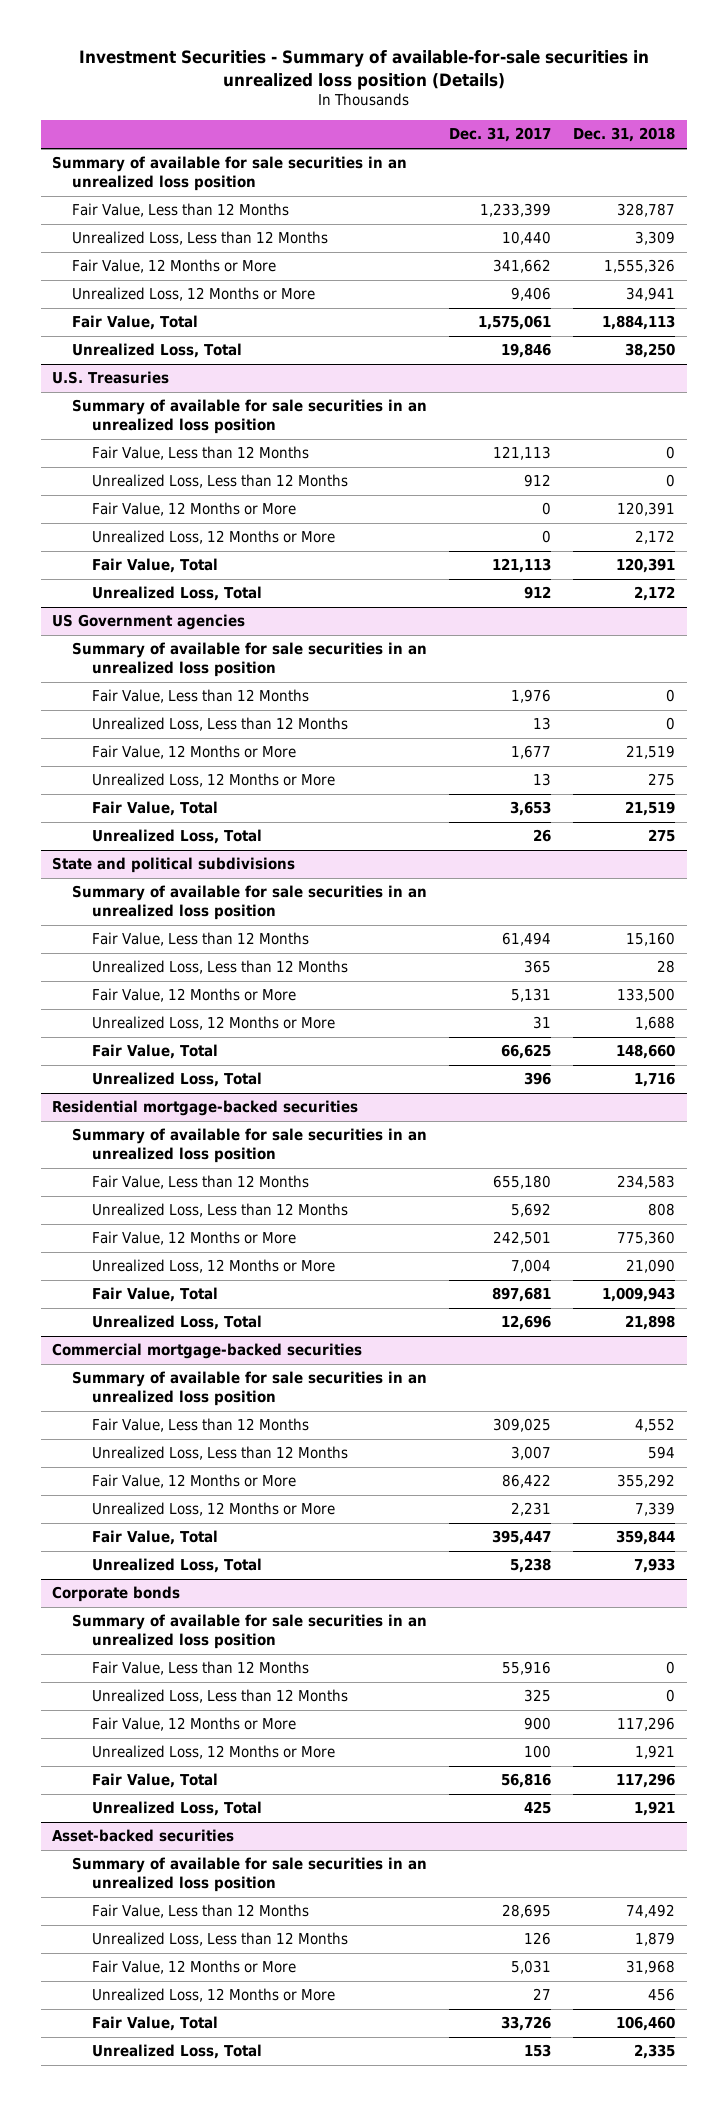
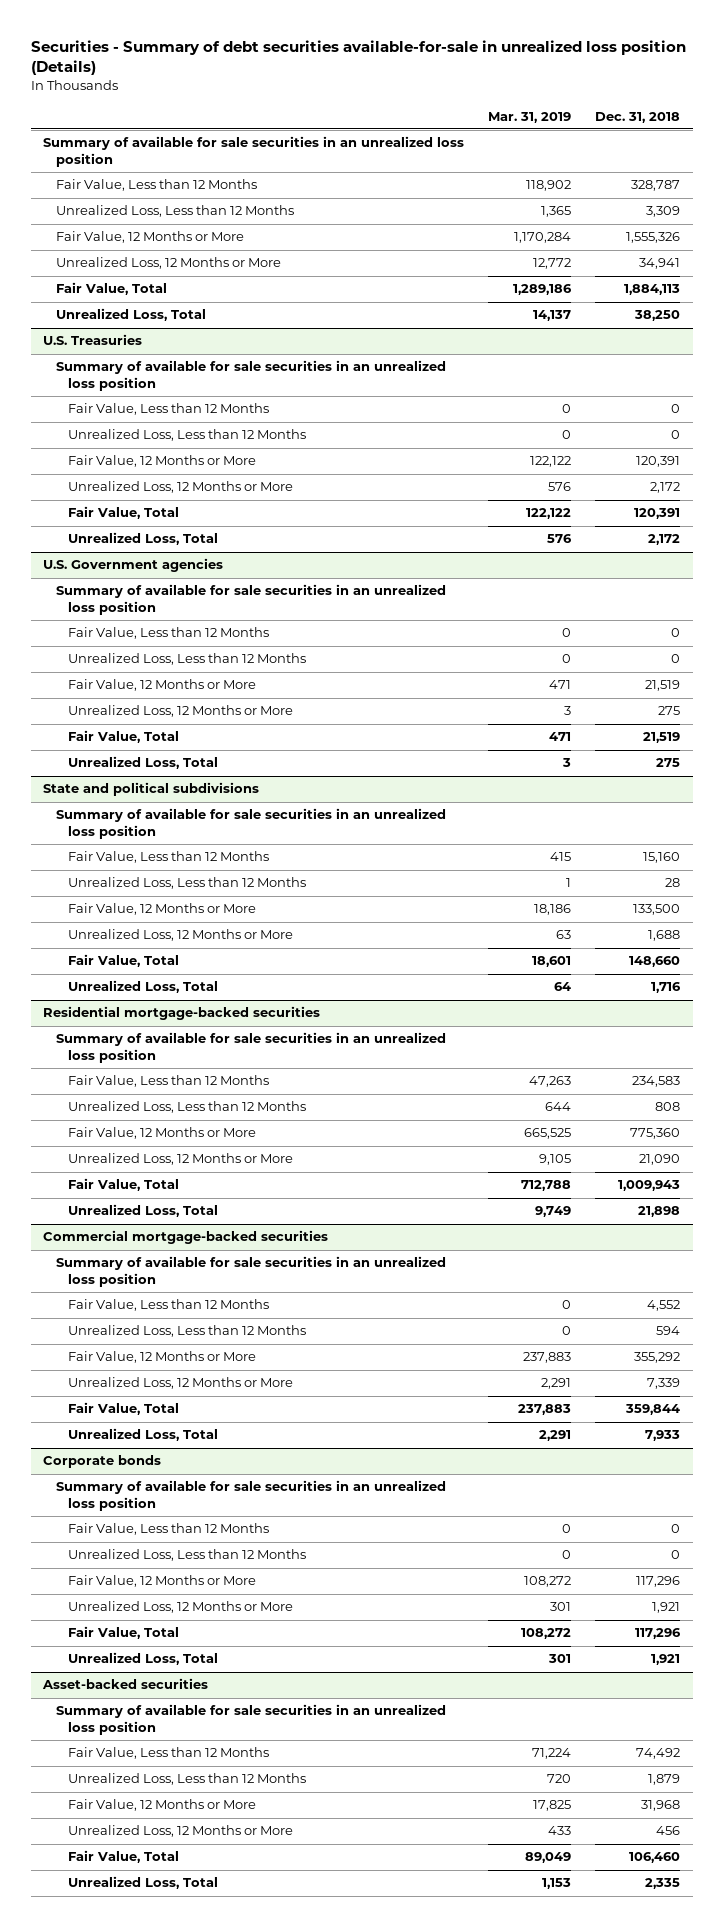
- Investment Securities - Summary of available-for-sale securities in unrealized loss position (Details)
+ Securities - Summary of debt securities available-for-sale in unrealized loss position (Details)
- | Dec. 31, 2017 | Dec. 31, 2018
+ | Mar. 31, 2019 | Dec. 31, 2018
- US Government agencies
+ U.S. Government agencies

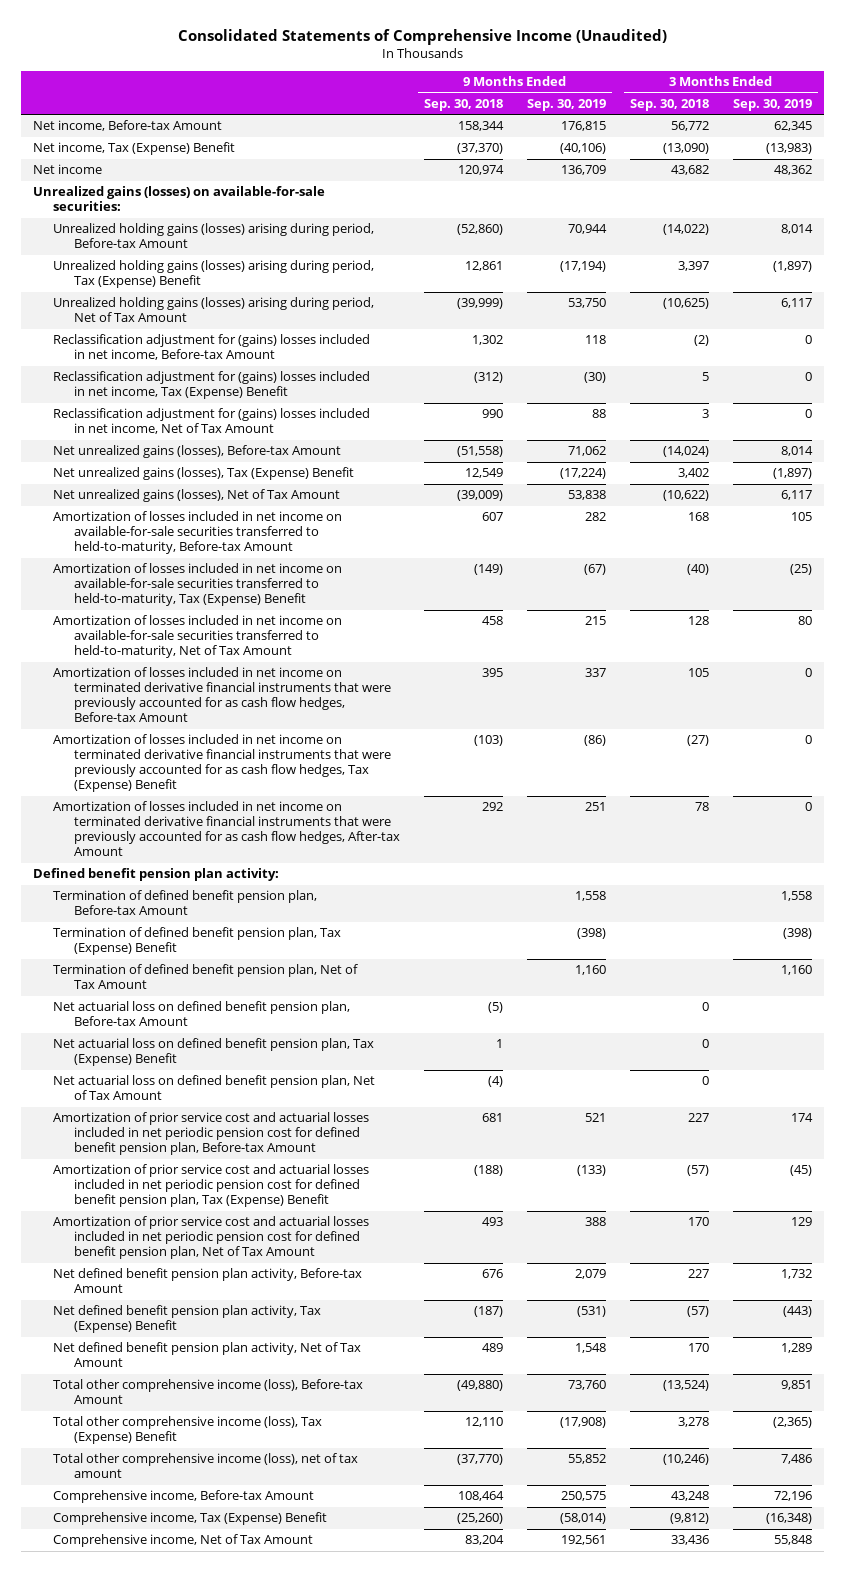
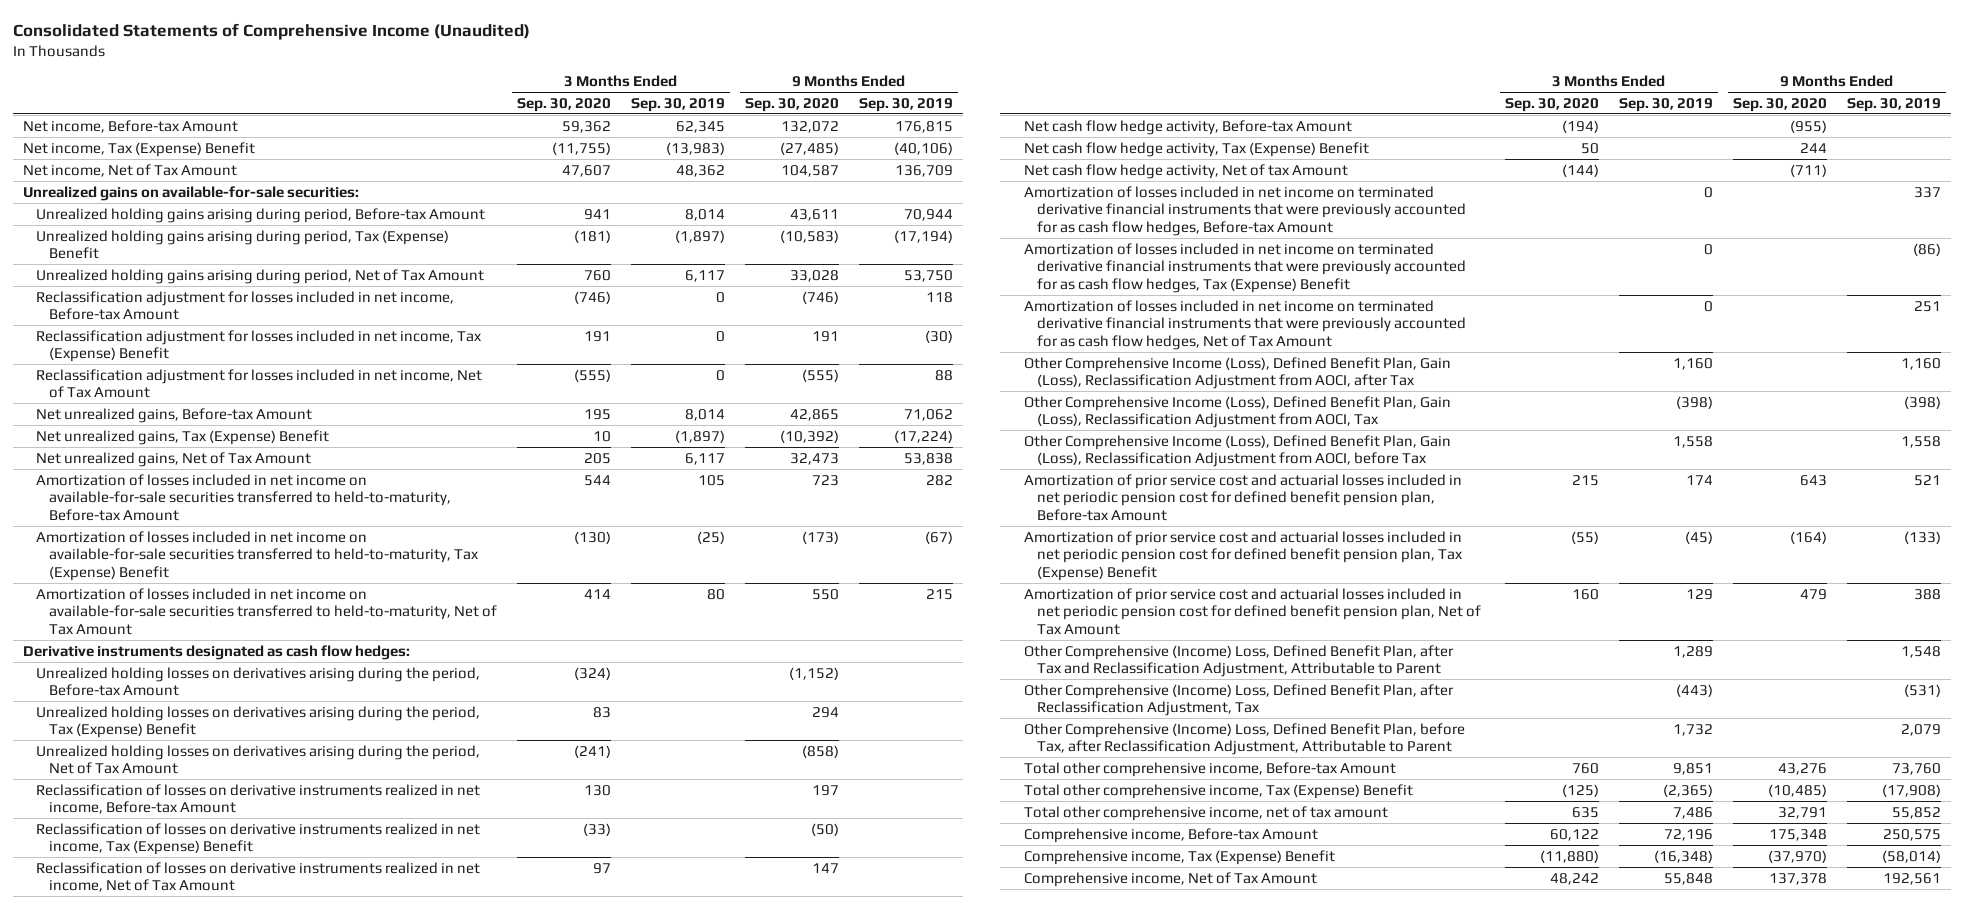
- | 9 Months Ended Sep. 30, 2018 | 9 Months Ended Sep. 30, 2019 | 3 Months Ended Sep. 30, 2018 | 3 Months Ended Sep. 30, 2019
+ | 3 Months Ended Sep. 30, 2020 | 3 Months Ended Sep. 30, 2019 | 9 Months Ended Sep. 30, 2020 | 9 Months Ended Sep. 30, 2019
- Net income | 120,974 | 136,709 | 43,682 | 48,362
- Unrealized gains (losses) on available-for-sale securities:
- Unrealized holding gains (losses) arising during period, Before-tax Amount | (52,860) | 70,944 | (14,022) | 8,014
- Unrealized holding gains (losses) arising during period, Tax (Expense) Benefit | 12,861 | (17,194) | 3,397 | (1,897)
- Unrealized holding gains (losses) arising during period, Net of Tax Amount | (39,999) | 53,750 | (10,625) | 6,117
- Reclassification adjustment for (gains) losses included in net income, Before-tax Amount | 1,302 | 118 | (2) | 0
- Reclassification adjustment for (gains) losses included in net income, Tax (Expense) Benefit | (312) | (30) | 5 | 0
- Reclassification adjustment for (gains) losses included in net income, Net of Tax Amount | 990 | 88 | 3 | 0
- Net unrealized gains (losses), Before-tax Amount | (51,558) | 71,062 | (14,024) | 8,014
- Net unrealized gains (losses), Tax (Expense) Benefit | 12,549 | (17,224) | 3,402 | (1,897)
- Net unrealized gains (losses), Net of Tax Amount | (39,009) | 53,838 | (10,622) | 6,117
+ Net income, Net of Tax Amount | 47,607 | 48,362 | 104,587 | 136,709
+ Unrealized gains on available-for-sale securities:
+ Unrealized holding gains arising during period, Before-tax Amount | 941 | 8,014 | 43,611 | 70,944
+ Unrealized holding gains arising during period, Tax (Expense) Benefit | (181) | (1,897) | (10,583) | (17,194)
+ Unrealized holding gains arising during period, Net of Tax Amount | 760 | 6,117 | 33,028 | 53,750
+ Reclassification adjustment for losses included in net income, Before-tax Amount | (746) | 0 | (746) | 118
+ Reclassification adjustment for losses included in net income, Tax (Expense) Benefit | 191 | 0 | 191 | (30)
+ Reclassification adjustment for losses included in net income, Net of Tax Amount | (555) | 0 | (555) | 88
+ Net unrealized gains, Before-tax Amount | 195 | 8,014 | 42,865 | 71,062
+ Net unrealized gains, Tax (Expense) Benefit | 10 | (1,897) | (10,392) | (17,224)
+ Net unrealized gains, Net of Tax Amount | 205 | 6,117 | 32,473 | 53,838
+ Derivative instruments designated as cash flow hedges:
+ Unrealized holding losses on derivatives arising during the period, Before-tax Amount | (324) | | (1,152) |
+ Unrealized holding losses on derivatives arising during the period, Tax (Expense) Benefit | 83 | | 294 |
+ Unrealized holding losses on derivatives arising during the period, Net of Tax Amount | (241) | | (858) |
+ Reclassification of losses on derivative instruments realized in net income, Before-tax Amount | 130 | | 197 |
+ Reclassification of losses on derivative instruments realized in net income, Tax (Expense) Benefit | (33) | | (50) |
+ Reclassification of losses on derivative instruments realized in net income, Net of Tax Amount | 97 | | 147 |
+ Net cash flow hedge activity, Before-tax Amount | (194) | | (955) |
+ Net cash flow hedge activity, Tax (Expense) Benefit | 50 | | 244 |
+ Net cash flow hedge activity, Net of tax Amount | (144) | | (711) |
- Amortization of losses included in net income on terminated derivative financial instruments that were previously accounted for as cash flow hedges, After-tax Amount | 292 | 251 | 78 | 0
- Defined benefit pension plan activity:
- Termination of defined benefit pension plan, Before-tax Amount | | 1,558 | | 1,558
- Termination of defined benefit pension plan, Tax (Expense) Benefit | | (398) | | (398)
- Termination of defined benefit pension plan, Net of Tax Amount | | 1,160 | | 1,160
- Net actuarial loss on defined benefit pension plan, Before-tax Amount | (5) | | 0 |
- Net actuarial loss on defined benefit pension plan, Tax (Expense) Benefit | 1 | | 0 |
- Net actuarial loss on defined benefit pension plan, Net of Tax Amount | (4) | | 0 |
+ Amortization of losses included in net income on terminated derivative financial instruments that were previously accounted for as cash flow hedges, Net of Tax Amount | | 0 | | 251
+ Other Comprehensive Income (Loss), Defined Benefit Plan, Gain (Loss), Reclassification Adjustment from AOCI, after Tax | | 1,160 | | 1,160
+ Other Comprehensive Income (Loss), Defined Benefit Plan, Gain (Loss), Reclassification Adjustment from AOCI, Tax | | (398) | | (398)
+ Other Comprehensive Income (Loss), Defined Benefit Plan, Gain (Loss), Reclassification Adjustment from AOCI, before Tax | | 1,558 | | 1,558
- Net defined benefit pension plan activity, Before-tax Amount | 676 | 2,079 | 227 | 1,732
- Net defined benefit pension plan activity, Tax (Expense) Benefit | (187) | (531) | (57) | (443)
- Net defined benefit pension plan activity, Net of Tax Amount | 489 | 1,548 | 170 | 1,289
- Total other comprehensive income (loss), Before-tax Amount | (49,880) | 73,760 | (13,524) | 9,851
- Total other comprehensive income (loss), Tax (Expense) Benefit | 12,110 | (17,908) | 3,278 | (2,365)
- Total other comprehensive income (loss), net of tax amount | (37,770) | 55,852 | (10,246) | 7,486
+ Other Comprehensive (Income) Loss, Defined Benefit Plan, after Tax and Reclassification Adjustment, Attributable to Parent | | 1,289 | | 1,548
+ Other Comprehensive (Income) Loss, Defined Benefit Plan, after Reclassification Adjustment, Tax | | (443) | | (531)
+ Other Comprehensive (Income) Loss, Defined Benefit Plan, before Tax, after Reclassification Adjustment, Attributable to Parent | | 1,732 | | 2,079
+ Total other comprehensive income, Before-tax Amount | 760 | 9,851 | 43,276 | 73,760
+ Total other comprehensive income, Tax (Expense) Benefit | (125) | (2,365) | (10,485) | (17,908)
+ Total other comprehensive income, net of tax amount | 635 | 7,486 | 32,791 | 55,852

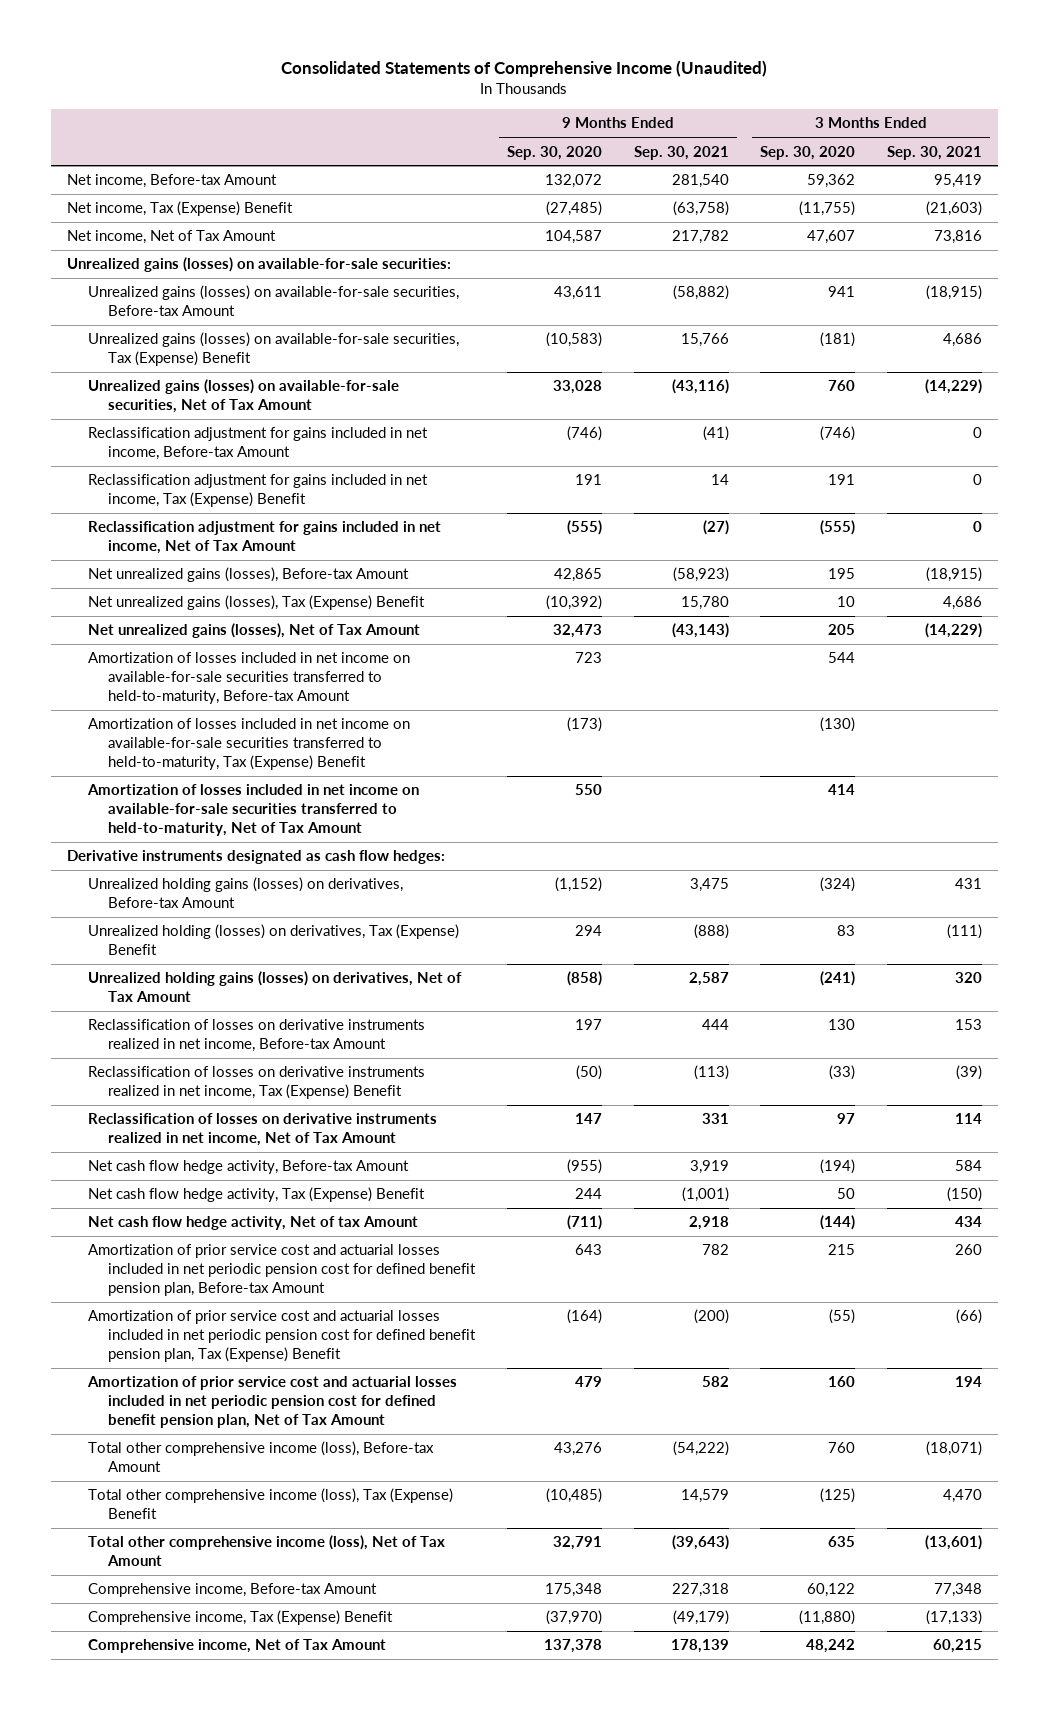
- | 3 Months Ended Sep. 30, 2020 | 3 Months Ended Sep. 30, 2019 | 9 Months Ended Sep. 30, 2020 | 9 Months Ended Sep. 30, 2019
+ | 9 Months Ended Sep. 30, 2020 | 9 Months Ended Sep. 30, 2021 | 3 Months Ended Sep. 30, 2020 | 3 Months Ended Sep. 30, 2021
- Unrealized gains on available-for-sale securities:
- Unrealized holding gains arising during period, Before-tax Amount | 941 | 8,014 | 43,611 | 70,944
- Unrealized holding gains arising during period, Tax (Expense) Benefit | (181) | (1,897) | (10,583) | (17,194)
- Unrealized holding gains arising during period, Net of Tax Amount | 760 | 6,117 | 33,028 | 53,750
- Reclassification adjustment for losses included in net income, Before-tax Amount | (746) | 0 | (746) | 118
- Reclassification adjustment for losses included in net income, Tax (Expense) Benefit | 191 | 0 | 191 | (30)
- Reclassification adjustment for losses included in net income, Net of Tax Amount | (555) | 0 | (555) | 88
- Net unrealized gains, Before-tax Amount | 195 | 8,014 | 42,865 | 71,062
- Net unrealized gains, Tax (Expense) Benefit | 10 | (1,897) | (10,392) | (17,224)
- Net unrealized gains, Net of Tax Amount | 205 | 6,117 | 32,473 | 53,838
+ Unrealized gains (losses) on available-for-sale securities:
+ Unrealized gains (losses) on available-for-sale securities, Before-tax Amount | 43,611 | (58,882) | 941 | (18,915)
+ Unrealized gains (losses) on available-for-sale securities, Tax (Expense) Benefit | (10,583) | 15,766 | (181) | 4,686
+ Unrealized gains (losses) on available-for-sale securities, Net of Tax Amount | 33,028 | (43,116) | 760 | (14,229)
+ Reclassification adjustment for gains included in net income, Before-tax Amount | (746) | (41) | (746) | 0
+ Reclassification adjustment for gains included in net income, Tax (Expense) Benefit | 191 | 14 | 191 | 0
+ Reclassification adjustment for gains included in net income, Net of Tax Amount | (555) | (27) | (555) | 0
+ Net unrealized gains (losses), Before-tax Amount | 42,865 | (58,923) | 195 | (18,915)
+ Net unrealized gains (losses), Tax (Expense) Benefit | (10,392) | 15,780 | 10 | 4,686
+ Net unrealized gains (losses), Net of Tax Amount | 32,473 | (43,143) | 205 | (14,229)
- Unrealized holding losses on derivatives arising during the period, Before-tax Amount | (324) | | (1,152) |
- Unrealized holding losses on derivatives arising during the period, Tax (Expense) Benefit | 83 | | 294 |
- Unrealized holding losses on derivatives arising during the period, Net of Tax Amount | (241) | | (858) |
+ Unrealized holding gains (losses) on derivatives, Before-tax Amount | (1,152) | 3,475 | (324) | 431
+ Unrealized holding (losses) on derivatives, Tax (Expense) Benefit | 294 | (888) | 83 | (111)
+ Unrealized holding gains (losses) on derivatives, Net of Tax Amount | (858) | 2,587 | (241) | 320
- Amortization of losses included in net income on terminated derivative financial instruments that were previously accounted for as cash flow hedges, Before-tax Amount | | 0 | | 337
- Amortization of losses included in net income on terminated derivative financial instruments that were previously accounted for as cash flow hedges, Tax (Expense) Benefit | | 0 | | (86)
- Amortization of losses included in net income on terminated derivative financial instruments that were previously accounted for as cash flow hedges, Net of Tax Amount | | 0 | | 251
- Other Comprehensive Income (Loss), Defined Benefit Plan, Gain (Loss), Reclassification Adjustment from AOCI, after Tax | | 1,160 | | 1,160
- Other Comprehensive Income (Loss), Defined Benefit Plan, Gain (Loss), Reclassification Adjustment from AOCI, Tax | | (398) | | (398)
- Other Comprehensive Income (Loss), Defined Benefit Plan, Gain (Loss), Reclassification Adjustment from AOCI, before Tax | | 1,558 | | 1,558
- Other Comprehensive (Income) Loss, Defined Benefit Plan, after Tax and Reclassification Adjustment, Attributable to Parent | | 1,289 | | 1,548
- Other Comprehensive (Income) Loss, Defined Benefit Plan, after Reclassification Adjustment, Tax | | (443) | | (531)
- Other Comprehensive (Income) Loss, Defined Benefit Plan, before Tax, after Reclassification Adjustment, Attributable to Parent | | 1,732 | | 2,079
- Total other comprehensive income, Before-tax Amount | 760 | 9,851 | 43,276 | 73,760
- Total other comprehensive income, Tax (Expense) Benefit | (125) | (2,365) | (10,485) | (17,908)
- Total other comprehensive income, net of tax amount | 635 | 7,486 | 32,791 | 55,852
+ Total other comprehensive income (loss), Before-tax Amount | 43,276 | (54,222) | 760 | (18,071)
+ Total other comprehensive income (loss), Tax (Expense) Benefit | (10,485) | 14,579 | (125) | 4,470
+ Total other comprehensive income (loss), Net of Tax Amount | 32,791 | (39,643) | 635 | (13,601)

